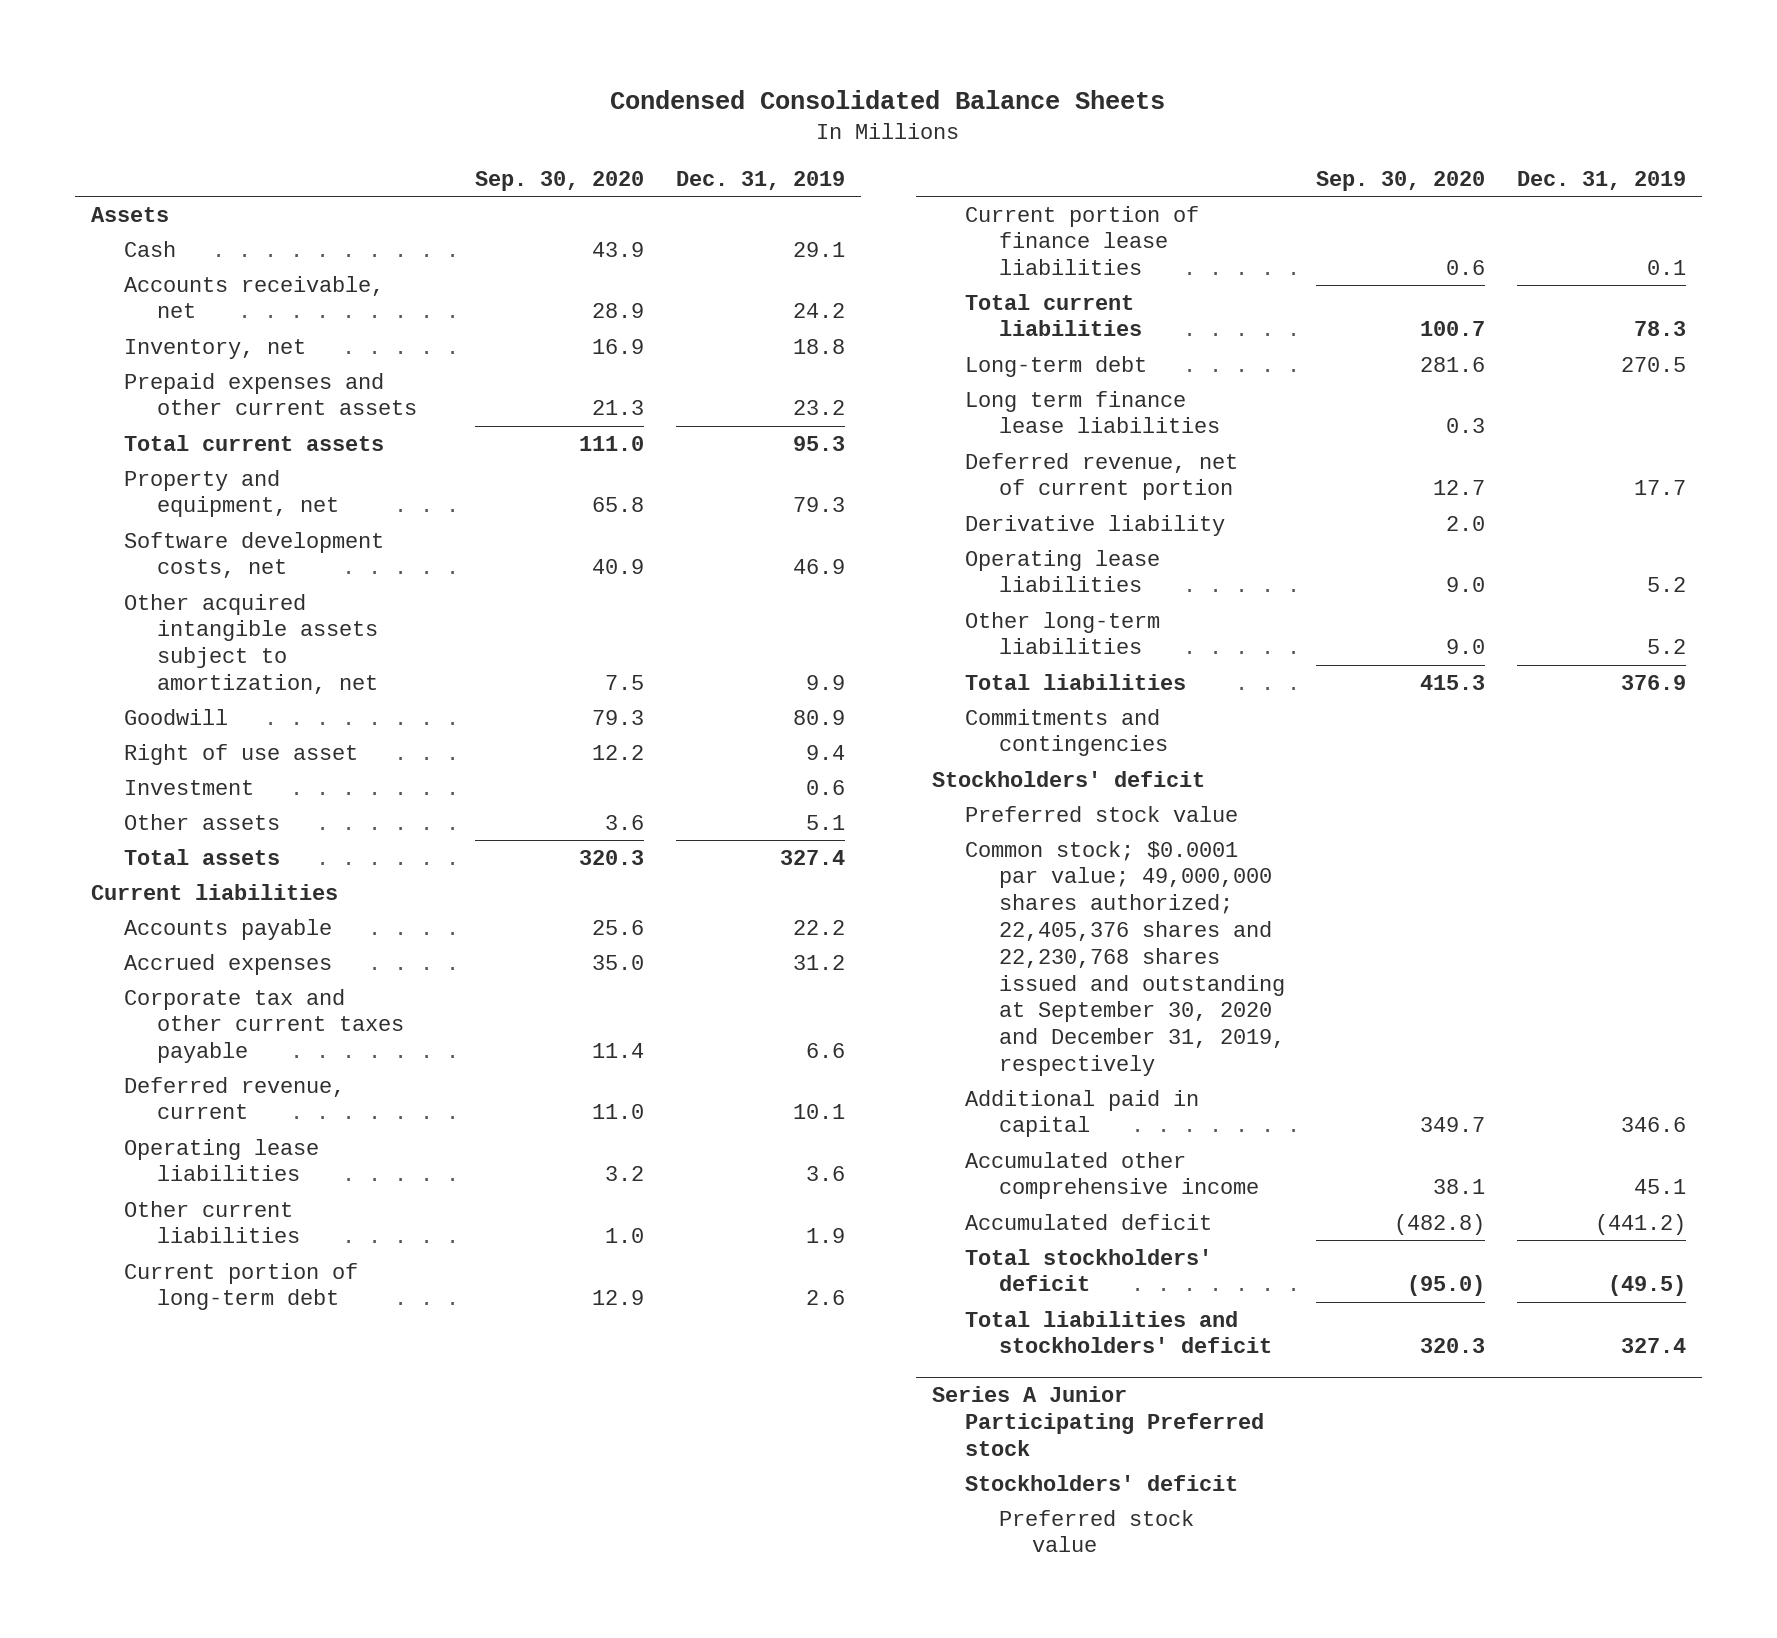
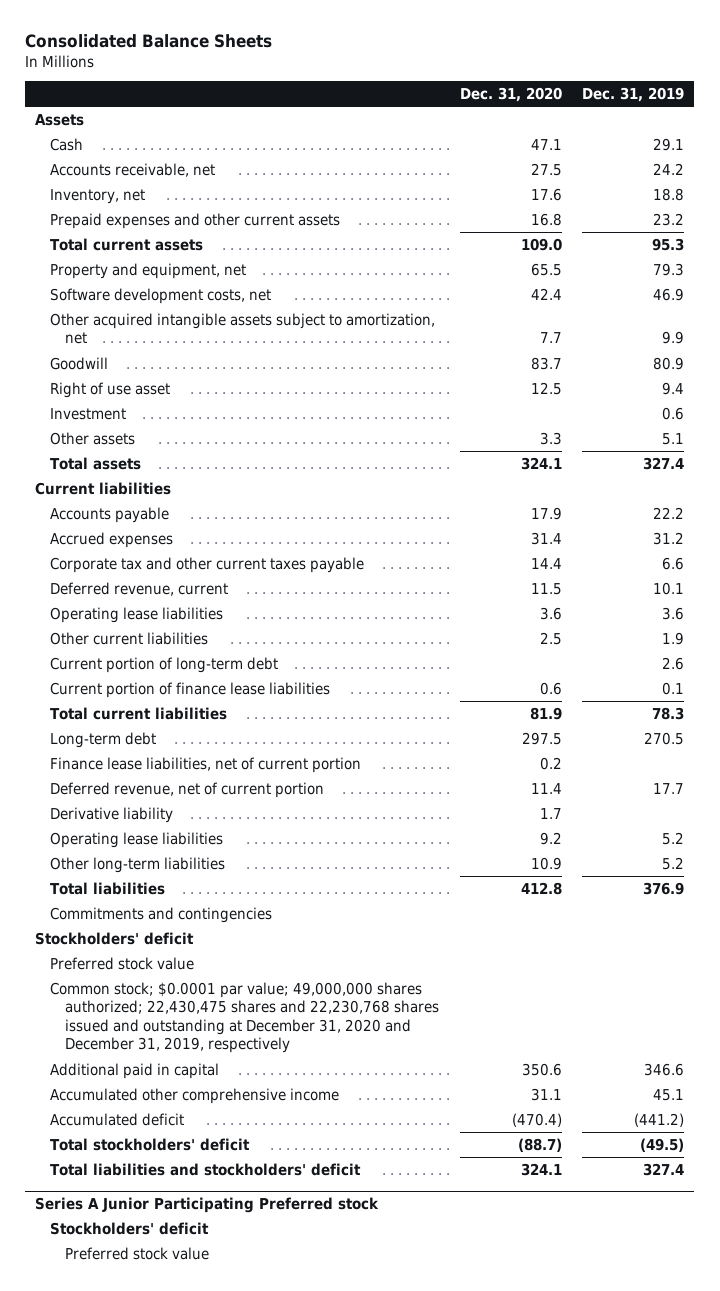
- Condensed Consolidated Balance Sheets
+ Consolidated Balance Sheets
- | Sep. 30, 2020 | Dec. 31, 2019
+ | Dec. 31, 2020 | Dec. 31, 2019
- Long term finance lease liabilities | 0.3 |
+ Finance lease liabilities, net of current portion | 0.2 |
- Common stock; $0.0001 par value; 49,000,000 shares authorized; 22,405,376 shares and 22,230,768 shares issued and outstanding at September 30, 2020 and December 31, 2019, respectively
+ Common stock; $0.0001 par value; 49,000,000 shares authorized; 22,430,475 shares and 22,230,768 shares issued and outstanding at December 31, 2020 and December 31, 2019, respectively

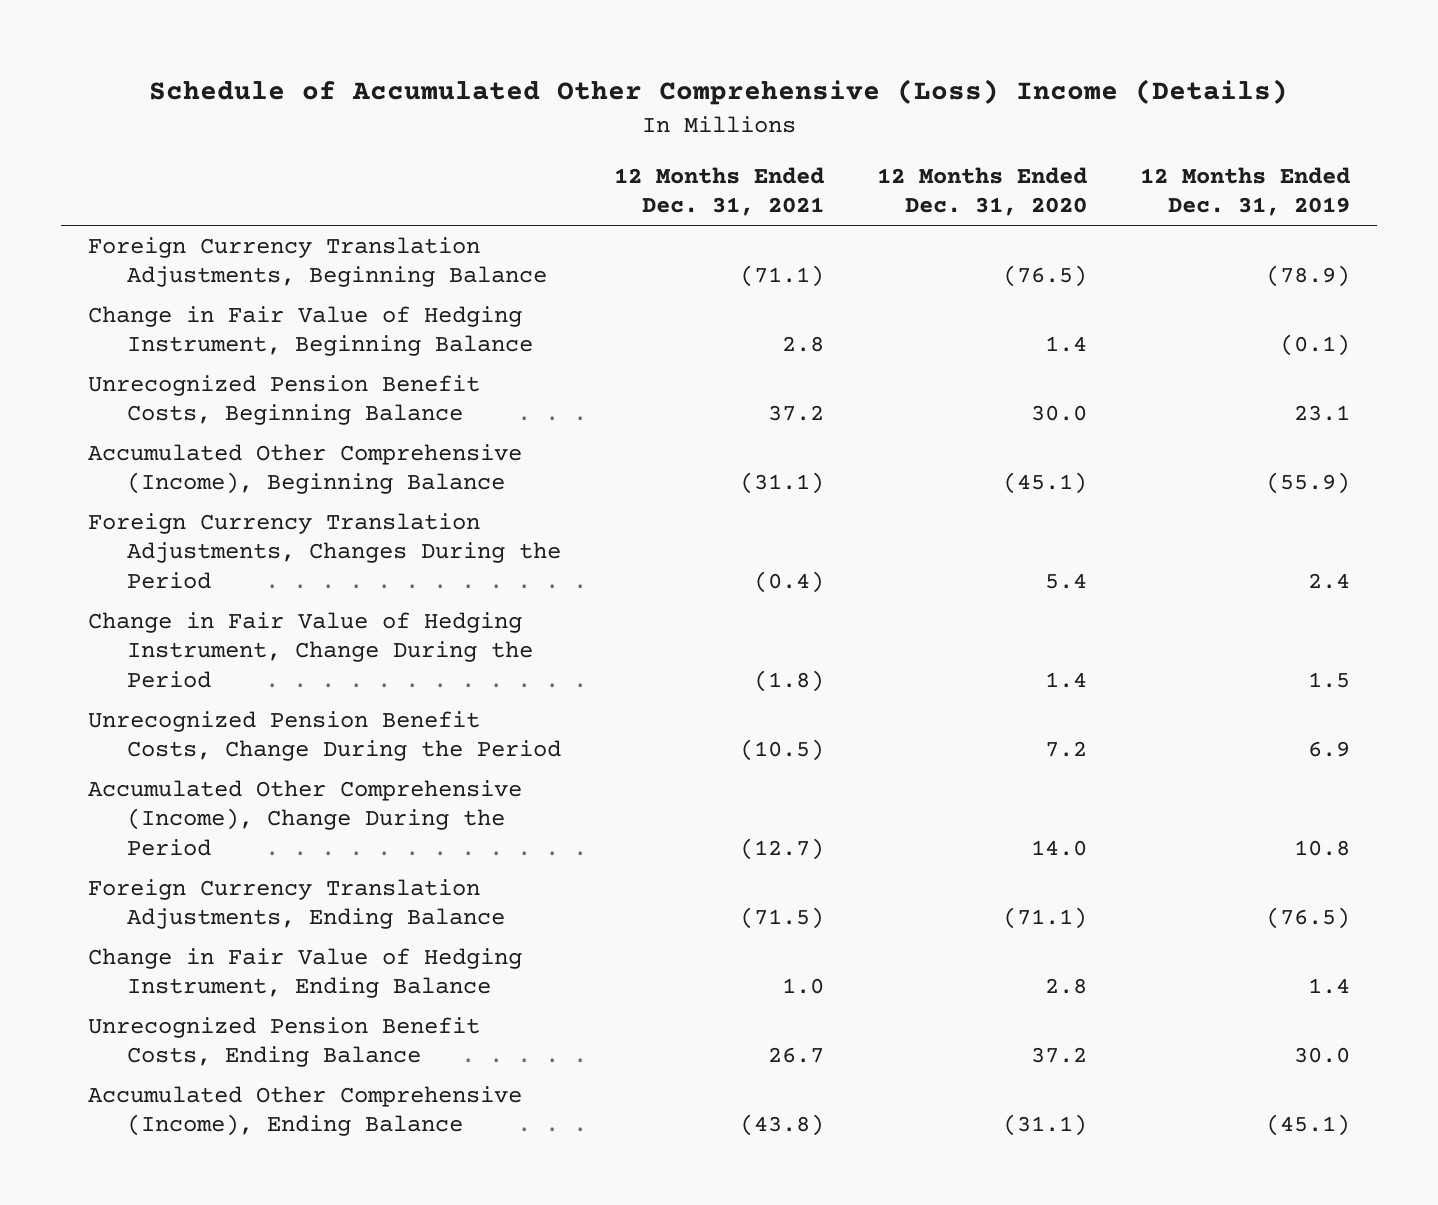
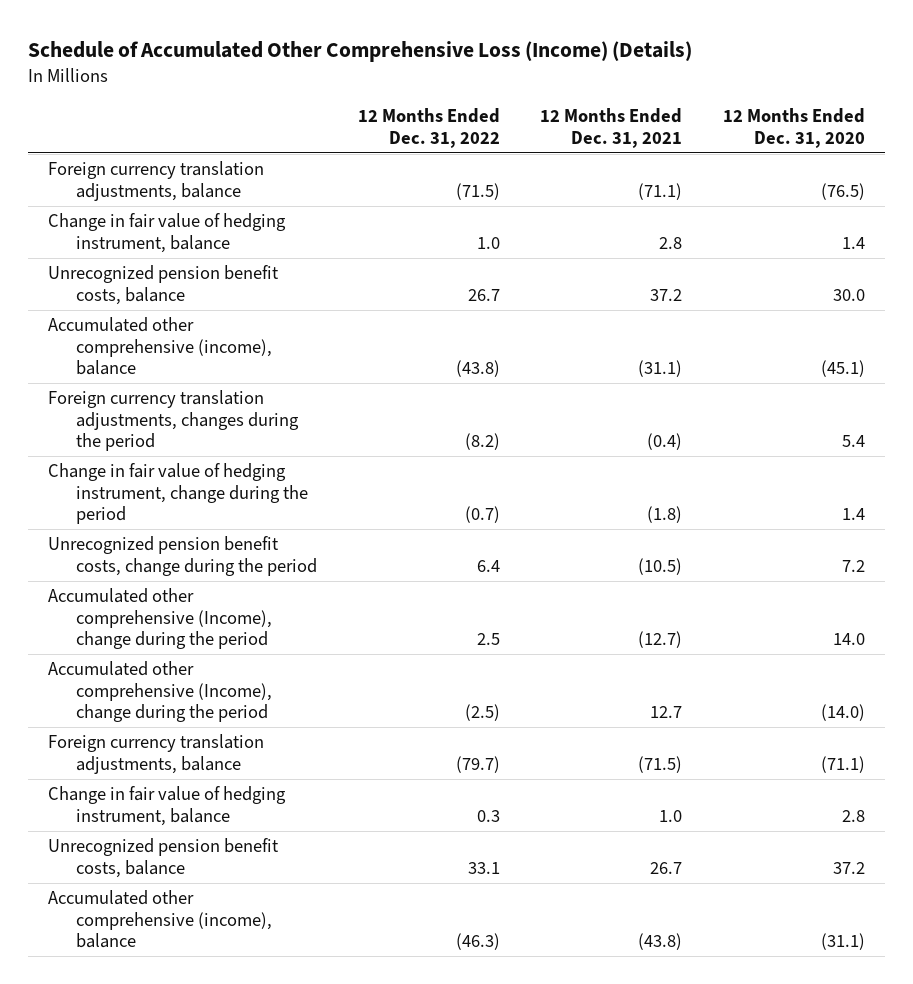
- Schedule of Accumulated Other Comprehensive (Loss) Income (Details)
+ Schedule of Accumulated Other Comprehensive Loss (Income) (Details)
- | 12 Months Ended Dec. 31, 2021 | 12 Months Ended Dec. 31, 2020 | 12 Months Ended Dec. 31, 2019
+ | 12 Months Ended Dec. 31, 2022 | 12 Months Ended Dec. 31, 2021 | 12 Months Ended Dec. 31, 2020
- Foreign Currency Translation Adjustments, Beginning Balance | (71.1) | (76.5) | (78.9)
- Change in Fair Value of Hedging Instrument, Beginning Balance | 2.8 | 1.4 | (0.1)
- Unrecognized Pension Benefit Costs, Beginning Balance | 37.2 | 30.0 | 23.1
- Accumulated Other Comprehensive (Income), Beginning Balance | (31.1) | (45.1) | (55.9)
- Foreign Currency Translation Adjustments, Changes During the Period | (0.4) | 5.4 | 2.4
- Change in Fair Value of Hedging Instrument, Change During the Period | (1.8) | 1.4 | 1.5
- Unrecognized Pension Benefit Costs, Change During the Period | (10.5) | 7.2 | 6.9
- Accumulated Other Comprehensive (Income), Change During the Period | (12.7) | 14.0 | 10.8
- Foreign Currency Translation Adjustments, Ending Balance | (71.5) | (71.1) | (76.5)
- Change in Fair Value of Hedging Instrument, Ending Balance | 1.0 | 2.8 | 1.4
- Unrecognized Pension Benefit Costs, Ending Balance | 26.7 | 37.2 | 30.0
- Accumulated Other Comprehensive (Income), Ending Balance | (43.8) | (31.1) | (45.1)
+ Foreign currency translation adjustments, balance | (71.5) | (71.1) | (76.5)
+ Change in fair value of hedging instrument, balance | 1.0 | 2.8 | 1.4
+ Unrecognized pension benefit costs, balance | 26.7 | 37.2 | 30.0
+ Accumulated other comprehensive (income), balance | (43.8) | (31.1) | (45.1)
+ Foreign currency translation adjustments, changes during the period | (8.2) | (0.4) | 5.4
+ Change in fair value of hedging instrument, change during the period | (0.7) | (1.8) | 1.4
+ Unrecognized pension benefit costs, change during the period | 6.4 | (10.5) | 7.2
+ Accumulated other comprehensive (Income), change during the period | 2.5 | (12.7) | 14.0
+ Accumulated other comprehensive (Income), change during the period | (2.5) | 12.7 | (14.0)
+ Foreign currency translation adjustments, balance | (79.7) | (71.5) | (71.1)
+ Change in fair value of hedging instrument, balance | 0.3 | 1.0 | 2.8
+ Unrecognized pension benefit costs, balance | 33.1 | 26.7 | 37.2
+ Accumulated other comprehensive (income), balance | (46.3) | (43.8) | (31.1)

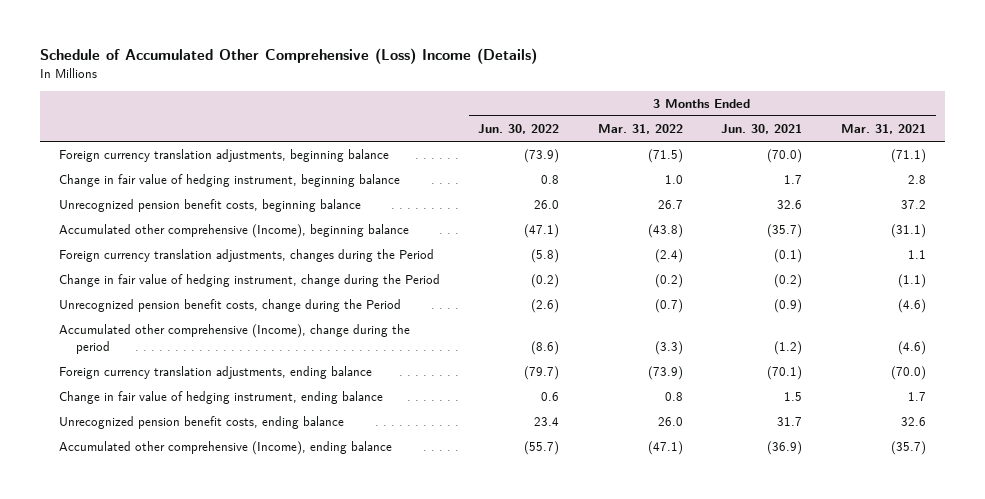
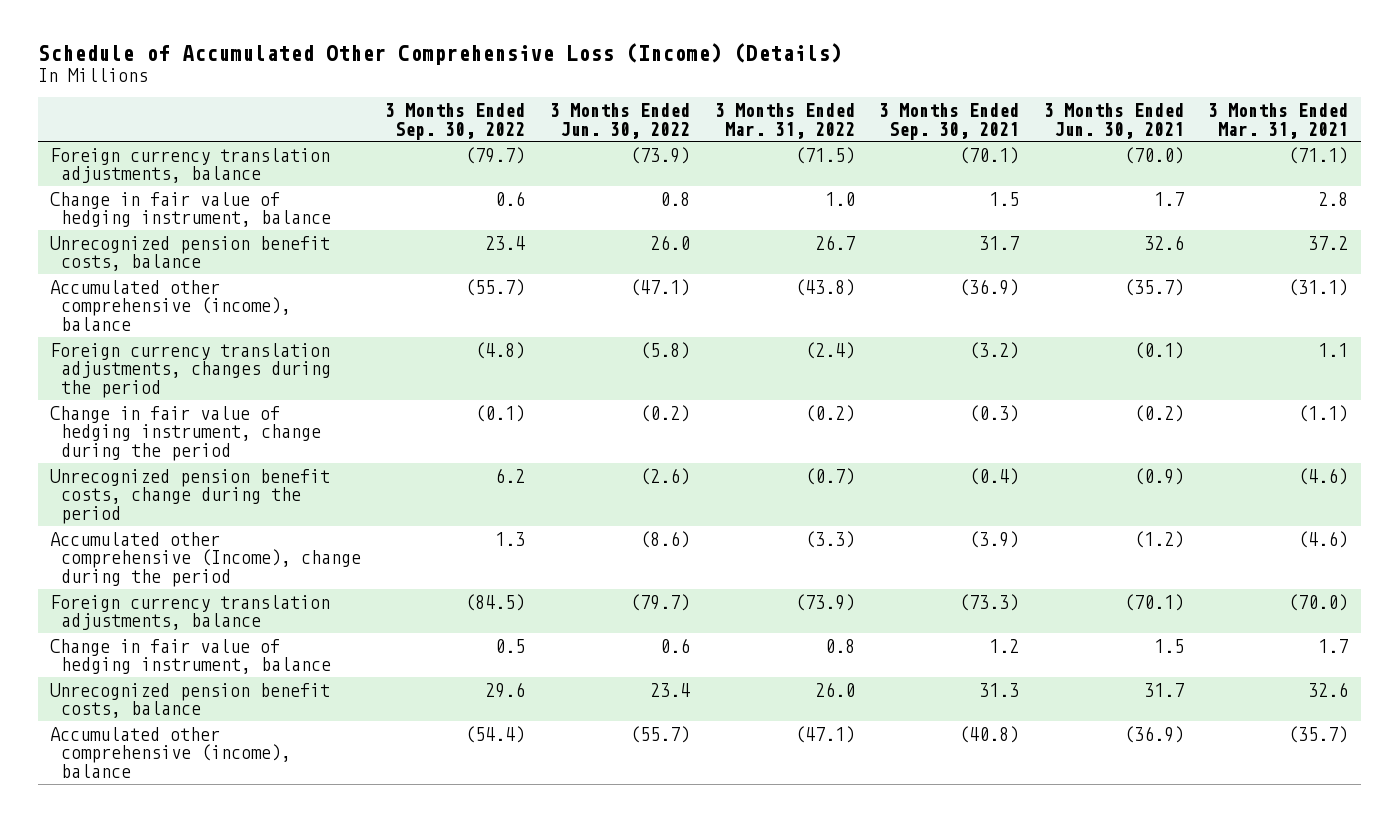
- Schedule of Accumulated Other Comprehensive (Loss) Income (Details)
+ Schedule of Accumulated Other Comprehensive Loss (Income) (Details)
- | 3 Months Ended Jun. 30, 2022 | 3 Months Ended Mar. 31, 2022 | 3 Months Ended Jun. 30, 2021 | 3 Months Ended Mar. 31, 2021
+ | 3 Months Ended Sep. 30, 2022 | 3 Months Ended Jun. 30, 2022 | 3 Months Ended Mar. 31, 2022 | 3 Months Ended Sep. 30, 2021 | 3 Months Ended Jun. 30, 2021 | 3 Months Ended Mar. 31, 2021
- Foreign currency translation adjustments, beginning balance | (73.9) | (71.5) | (70.0) | (71.1)
- Change in fair value of hedging instrument, beginning balance | 0.8 | 1.0 | 1.7 | 2.8
- Unrecognized pension benefit costs, beginning balance | 26.0 | 26.7 | 32.6 | 37.2
- Accumulated other comprehensive (Income), beginning balance | (47.1) | (43.8) | (35.7) | (31.1)
- Foreign currency translation adjustments, changes during the Period | (5.8) | (2.4) | (0.1) | 1.1
- Change in fair value of hedging instrument, change during the Period | (0.2) | (0.2) | (0.2) | (1.1)
- Unrecognized pension benefit costs, change during the Period | (2.6) | (0.7) | (0.9) | (4.6)
+ Foreign currency translation adjustments, balance | (79.7) | (73.9) | (71.5) | (70.1) | (70.0) | (71.1)
+ Change in fair value of hedging instrument, balance | 0.6 | 0.8 | 1.0 | 1.5 | 1.7 | 2.8
+ Unrecognized pension benefit costs, balance | 23.4 | 26.0 | 26.7 | 31.7 | 32.6 | 37.2
+ Accumulated other comprehensive (income), balance | (55.7) | (47.1) | (43.8) | (36.9) | (35.7) | (31.1)
+ Foreign currency translation adjustments, changes during the period | (4.8) | (5.8) | (2.4) | (3.2) | (0.1) | 1.1
+ Change in fair value of hedging instrument, change during the period | (0.1) | (0.2) | (0.2) | (0.3) | (0.2) | (1.1)
+ Unrecognized pension benefit costs, change during the period | 6.2 | (2.6) | (0.7) | (0.4) | (0.9) | (4.6)
- Foreign currency translation adjustments, ending balance | (79.7) | (73.9) | (70.1) | (70.0)
- Change in fair value of hedging instrument, ending balance | 0.6 | 0.8 | 1.5 | 1.7
- Unrecognized pension benefit costs, ending balance | 23.4 | 26.0 | 31.7 | 32.6
- Accumulated other comprehensive (Income), ending balance | (55.7) | (47.1) | (36.9) | (35.7)
+ Foreign currency translation adjustments, balance | (84.5) | (79.7) | (73.9) | (73.3) | (70.1) | (70.0)
+ Change in fair value of hedging instrument, balance | 0.5 | 0.6 | 0.8 | 1.2 | 1.5 | 1.7
+ Unrecognized pension benefit costs, balance | 29.6 | 23.4 | 26.0 | 31.3 | 31.7 | 32.6
+ Accumulated other comprehensive (income), balance | (54.4) | (55.7) | (47.1) | (40.8) | (36.9) | (35.7)

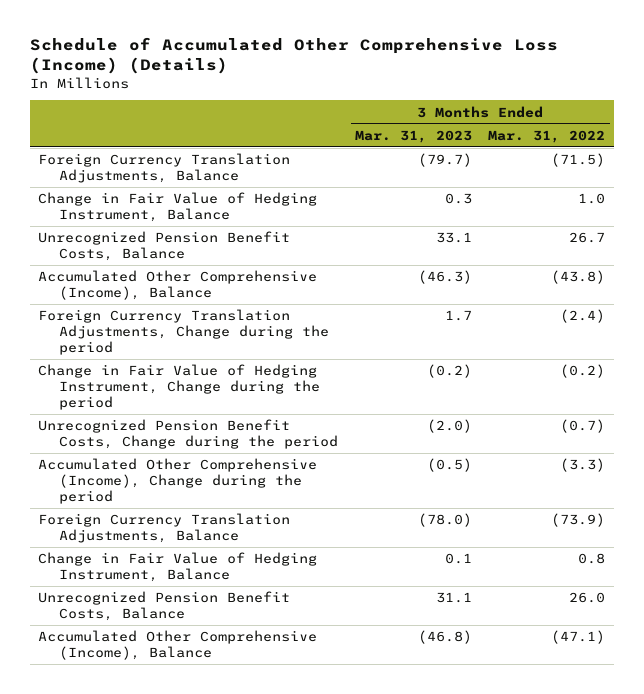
- | 3 Months Ended Sep. 30, 2022 | 3 Months Ended Jun. 30, 2022 | 3 Months Ended Mar. 31, 2022 | 3 Months Ended Sep. 30, 2021 | 3 Months Ended Jun. 30, 2021 | 3 Months Ended Mar. 31, 2021
+ | 3 Months Ended Mar. 31, 2023 | 3 Months Ended Mar. 31, 2022
- Foreign currency translation adjustments, balance | (79.7) | (73.9) | (71.5) | (70.1) | (70.0) | (71.1)
- Change in fair value of hedging instrument, balance | 0.6 | 0.8 | 1.0 | 1.5 | 1.7 | 2.8
- Unrecognized pension benefit costs, balance | 23.4 | 26.0 | 26.7 | 31.7 | 32.6 | 37.2
- Accumulated other comprehensive (income), balance | (55.7) | (47.1) | (43.8) | (36.9) | (35.7) | (31.1)
- Foreign currency translation adjustments, changes during the period | (4.8) | (5.8) | (2.4) | (3.2) | (0.1) | 1.1
- Change in fair value of hedging instrument, change during the period | (0.1) | (0.2) | (0.2) | (0.3) | (0.2) | (1.1)
- Unrecognized pension benefit costs, change during the period | 6.2 | (2.6) | (0.7) | (0.4) | (0.9) | (4.6)
- Accumulated other comprehensive (Income), change during the period | 1.3 | (8.6) | (3.3) | (3.9) | (1.2) | (4.6)
- Foreign currency translation adjustments, balance | (84.5) | (79.7) | (73.9) | (73.3) | (70.1) | (70.0)
- Change in fair value of hedging instrument, balance | 0.5 | 0.6 | 0.8 | 1.2 | 1.5 | 1.7
- Unrecognized pension benefit costs, balance | 29.6 | 23.4 | 26.0 | 31.3 | 31.7 | 32.6
- Accumulated other comprehensive (income), balance | (54.4) | (55.7) | (47.1) | (40.8) | (36.9) | (35.7)
+ Foreign Currency Translation Adjustments, Balance | (79.7) | (71.5)
+ Change in Fair Value of Hedging Instrument, Balance | 0.3 | 1.0
+ Unrecognized Pension Benefit Costs, Balance | 33.1 | 26.7
+ Accumulated Other Comprehensive (Income), Balance | (46.3) | (43.8)
+ Foreign Currency Translation Adjustments, Change during the period | 1.7 | (2.4)
+ Change in Fair Value of Hedging Instrument, Change during the period | (0.2) | (0.2)
+ Unrecognized Pension Benefit Costs, Change during the period | (2.0) | (0.7)
+ Accumulated Other Comprehensive (Income), Change during the period | (0.5) | (3.3)
+ Foreign Currency Translation Adjustments, Balance | (78.0) | (73.9)
+ Change in Fair Value of Hedging Instrument, Balance | 0.1 | 0.8
+ Unrecognized Pension Benefit Costs, Balance | 31.1 | 26.0
+ Accumulated Other Comprehensive (Income), Balance | (46.8) | (47.1)

